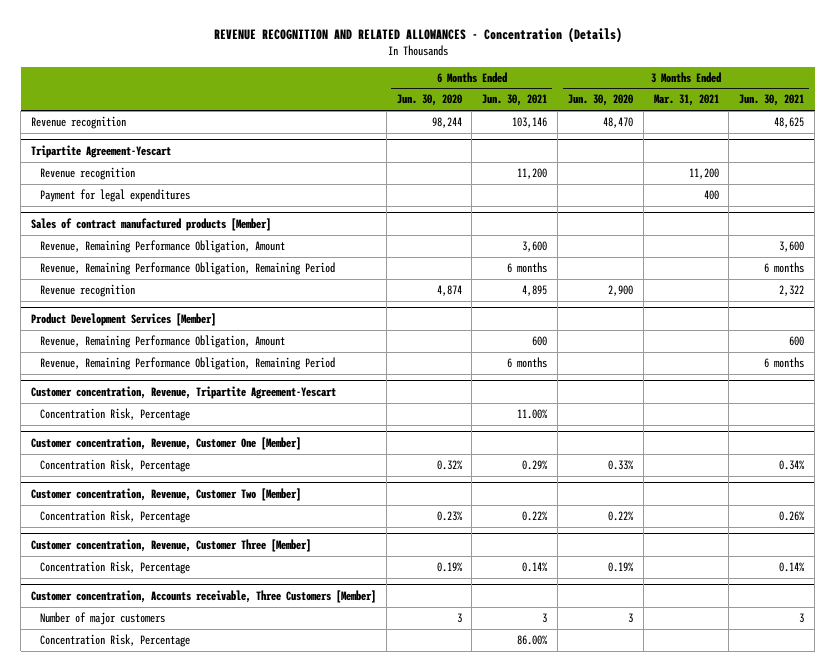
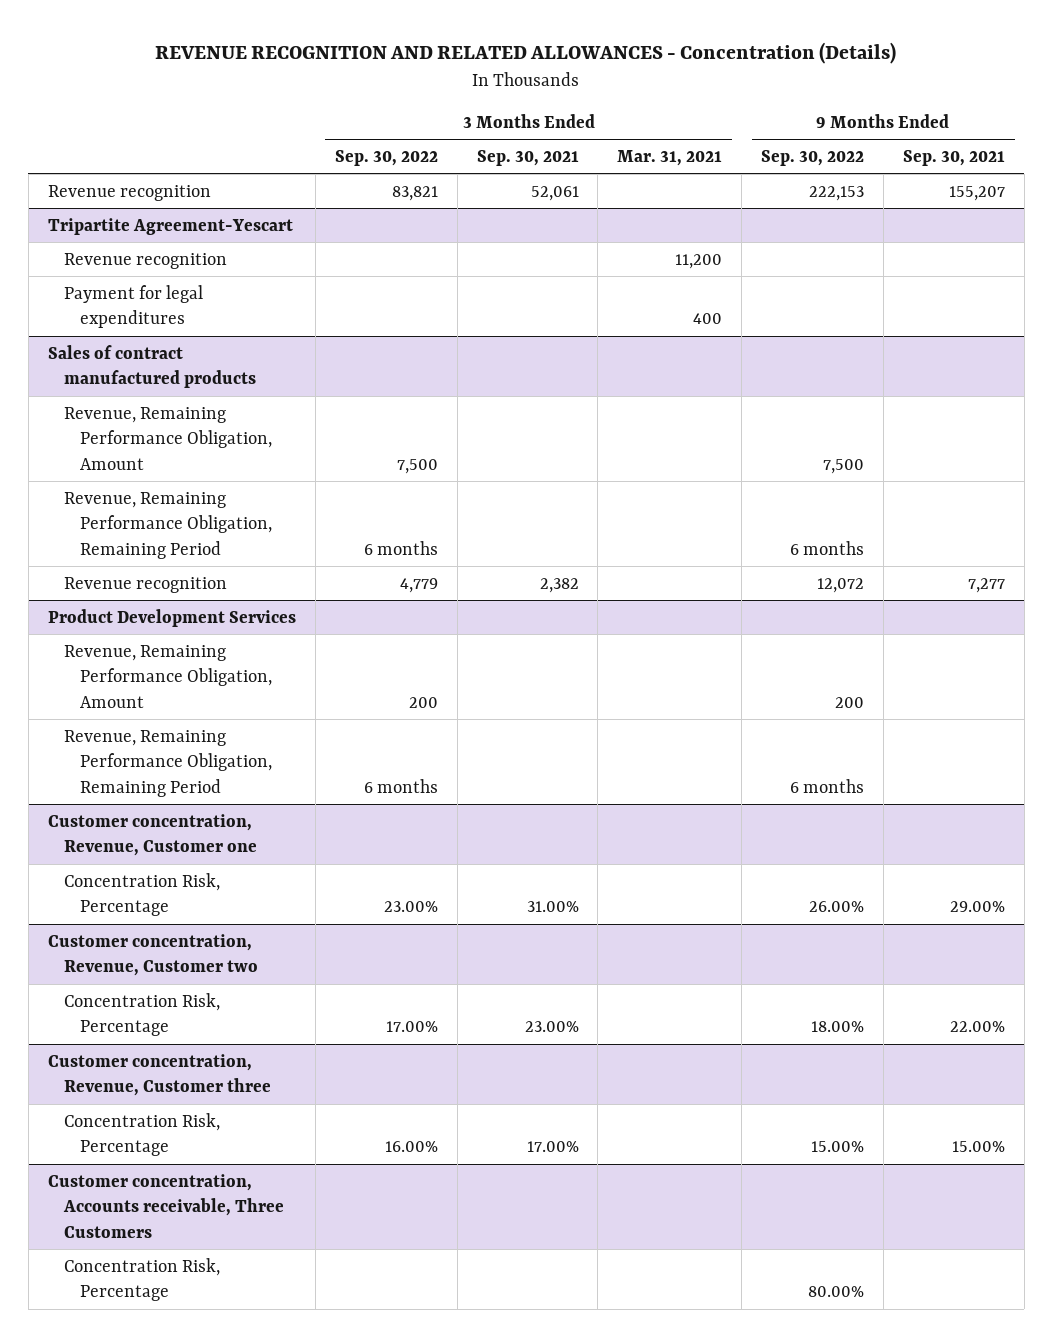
- | 6 Months Ended Jun. 30, 2020 | 6 Months Ended Jun. 30, 2021 | 3 Months Ended Jun. 30, 2020 | 3 Months Ended Mar. 31, 2021 | 3 Months Ended Jun. 30, 2021
+ | 3 Months Ended Sep. 30, 2022 | 3 Months Ended Sep. 30, 2021 | 3 Months Ended Mar. 31, 2021 | 9 Months Ended Sep. 30, 2022 | 9 Months Ended Sep. 30, 2021
- Sales of contract manufactured products [Member]
+ Sales of contract manufactured products
- Product Development Services [Member]
+ Product Development Services
- Customer concentration, Revenue, Tripartite Agreement-Yescart
- Concentration Risk, Percentage | | 11.00% | | |
- Customer concentration, Revenue, Customer One [Member]
+ Customer concentration, Revenue, Customer one
- Customer concentration, Revenue, Customer Two [Member]
+ Customer concentration, Revenue, Customer two
- Customer concentration, Revenue, Customer Three [Member]
+ Customer concentration, Revenue, Customer three
- Customer concentration, Accounts receivable, Three Customers [Member]
- Number of major customers | 3 | 3 | 3 | | 3
+ Customer concentration, Accounts receivable, Three Customers

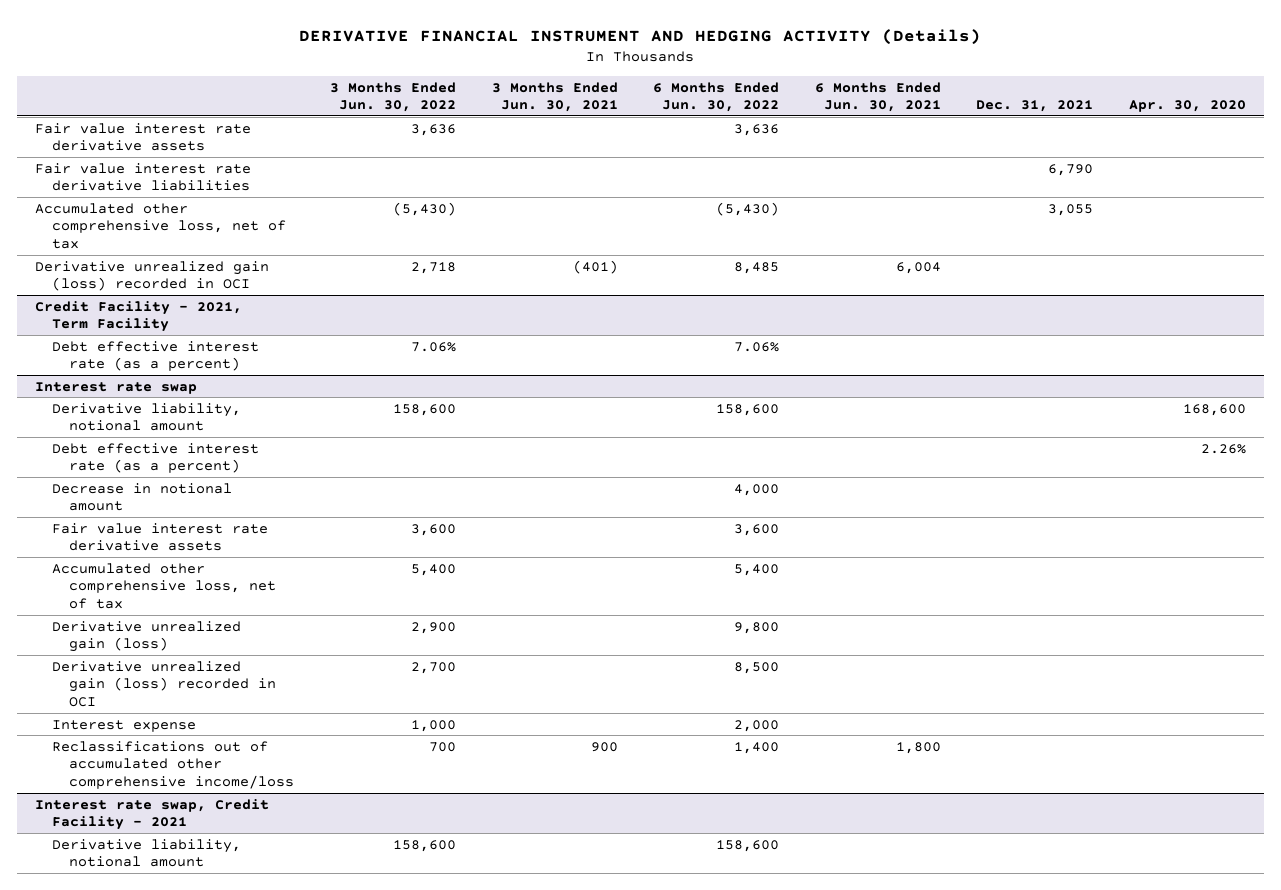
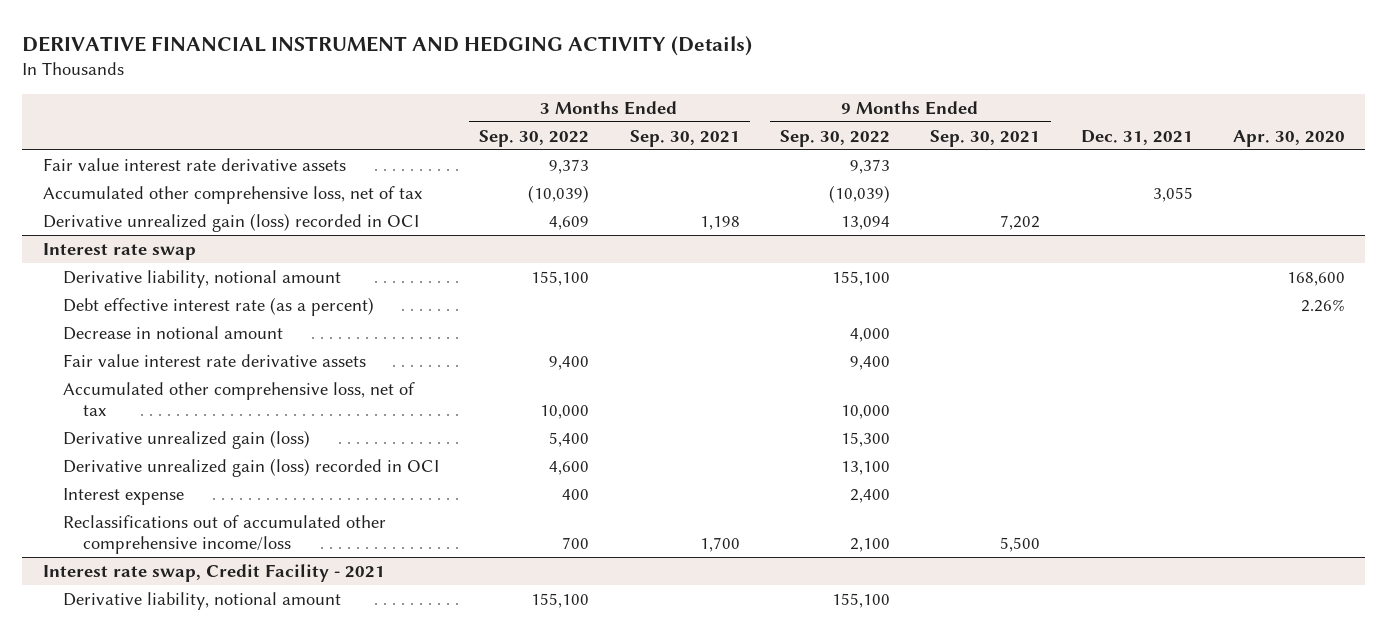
- | 3 Months Ended Jun. 30, 2022 | 3 Months Ended Jun. 30, 2021 | 6 Months Ended Jun. 30, 2022 | 6 Months Ended Jun. 30, 2021 | Dec. 31, 2021 | Apr. 30, 2020
+ | 3 Months Ended Sep. 30, 2022 | 3 Months Ended Sep. 30, 2021 | 9 Months Ended Sep. 30, 2022 | 9 Months Ended Sep. 30, 2021 | Dec. 31, 2021 | Apr. 30, 2020
- Fair value interest rate derivative liabilities | | | | | 6,790 |
- Credit Facility - 2021, Term Facility
- Debt effective interest rate (as a percent) | 7.06% | | 7.06% | | |

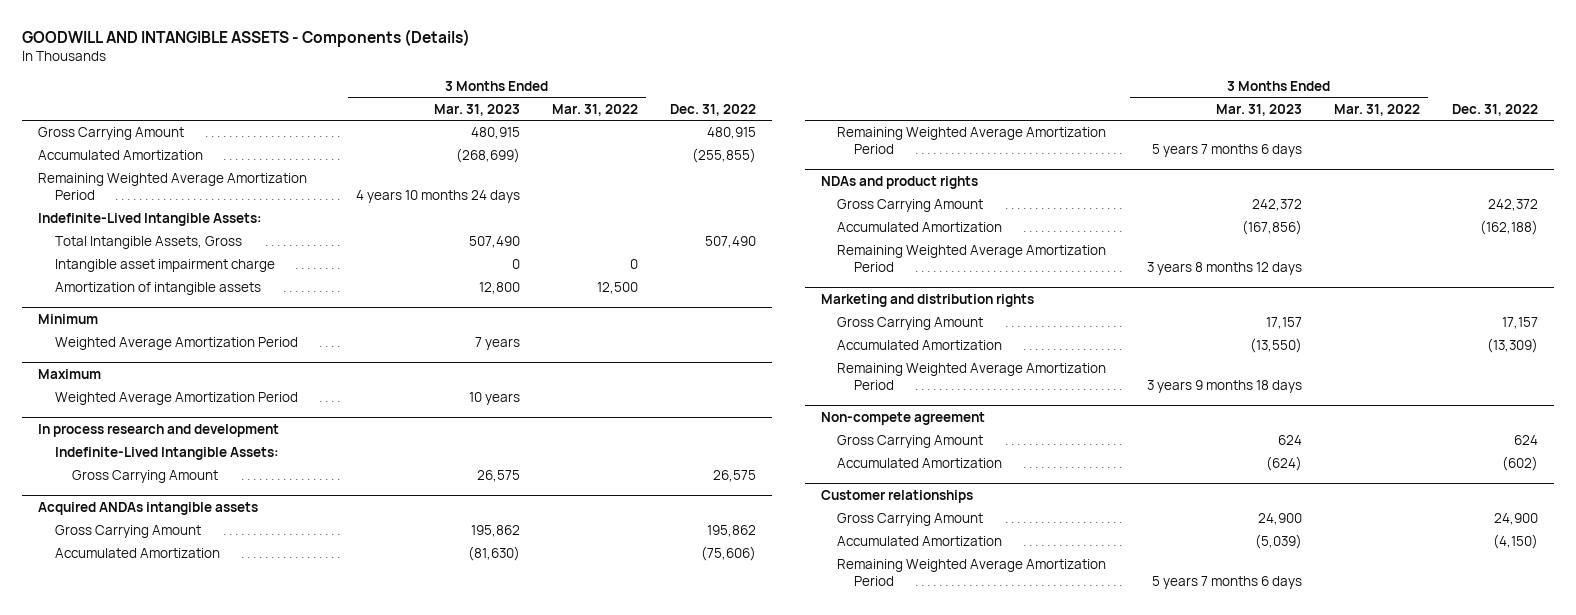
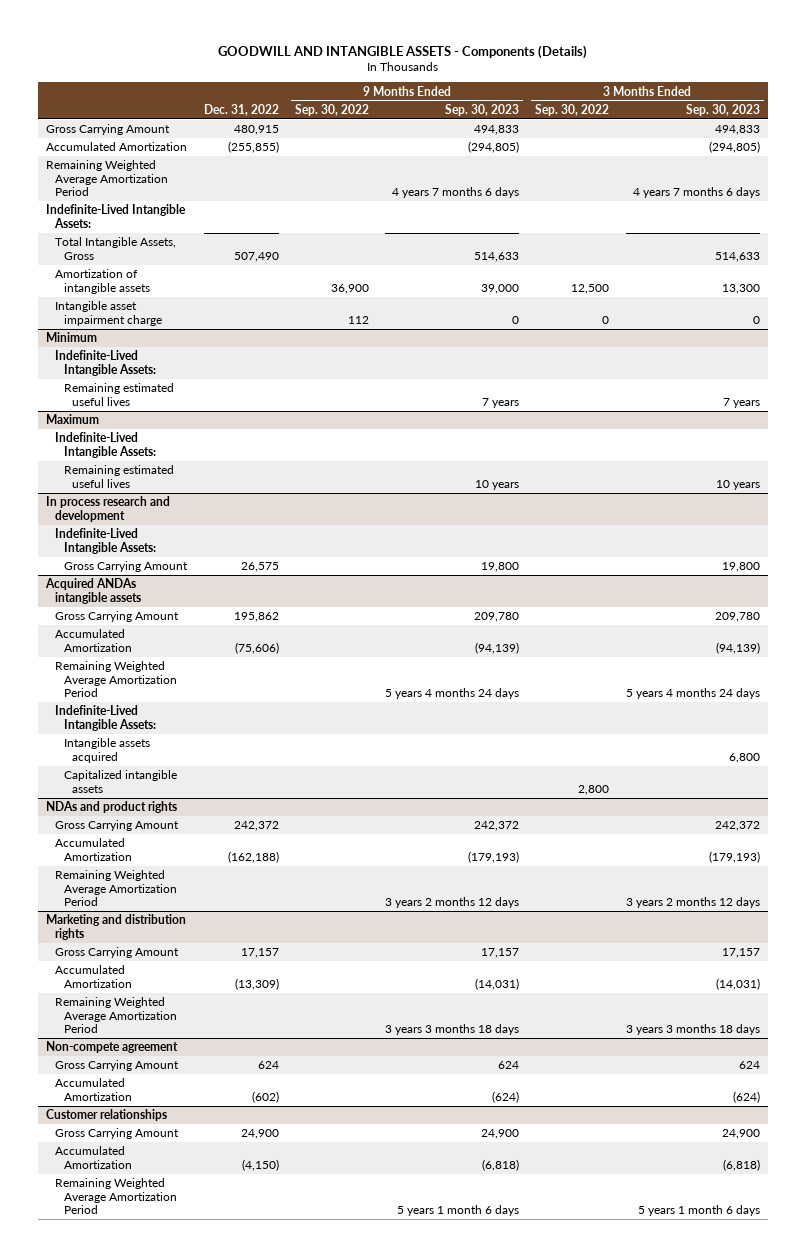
- | 3 Months Ended Mar. 31, 2023 | 3 Months Ended Mar. 31, 2022 | Dec. 31, 2022
+ | Dec. 31, 2022 | 9 Months Ended Sep. 30, 2022 | 9 Months Ended Sep. 30, 2023 | 3 Months Ended Sep. 30, 2022 | 3 Months Ended Sep. 30, 2023
moved down: Intangible asset impairment charge | | 112 | 0 | 0 | 0
@ Minimum
- Weighted Average Amortization Period | 7 years | |
+ Indefinite-Lived Intangible Assets:
+ Remaining estimated useful lives | | | 7 years | | 7 years
@ Maximum
- Weighted Average Amortization Period | 10 years | |
+ Indefinite-Lived Intangible Assets:
+ Remaining estimated useful lives | | | 10 years | | 10 years
@ Acquired ANDAs intangible assets
+ Indefinite-Lived Intangible Assets:
+ Intangible assets acquired | | | | | 6,800
+ Capitalized intangible assets | | | | 2,800 |

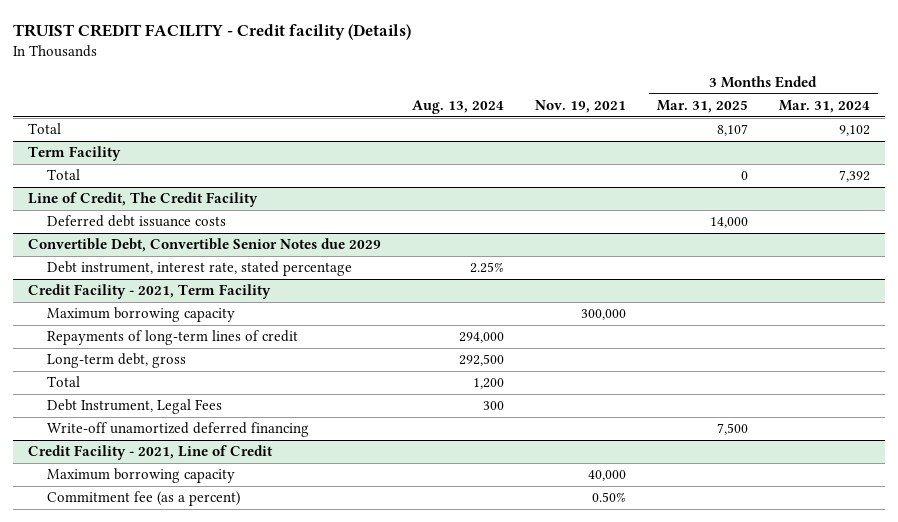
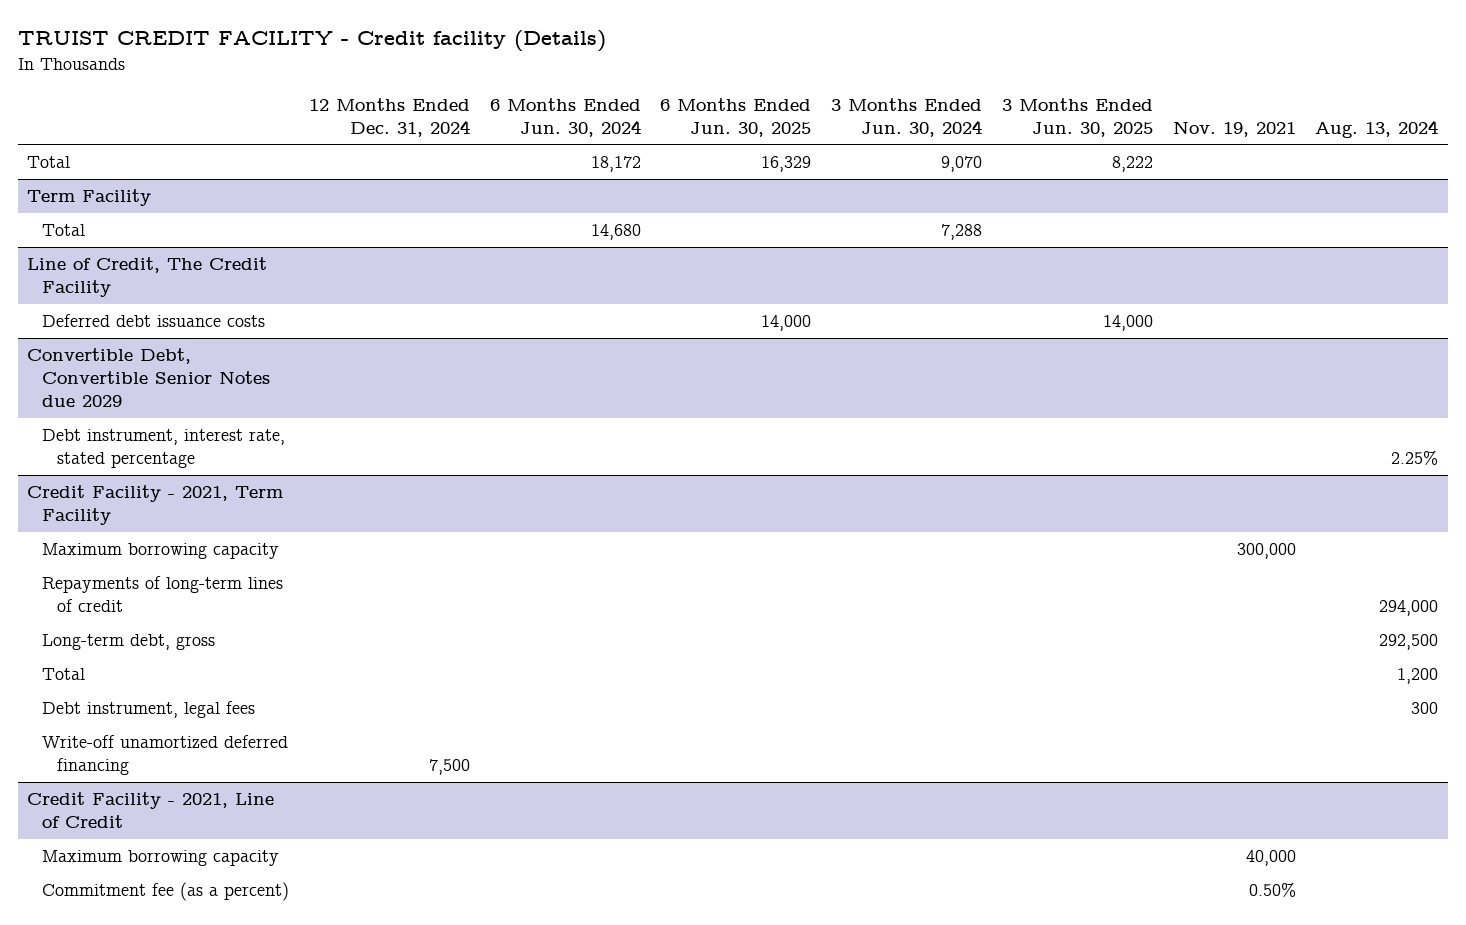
- | Aug. 13, 2024 | Nov. 19, 2021 | 3 Months Ended Mar. 31, 2025 | 3 Months Ended Mar. 31, 2024
+ | 12 Months Ended Dec. 31, 2024 | 6 Months Ended Jun. 30, 2024 | 6 Months Ended Jun. 30, 2025 | 3 Months Ended Jun. 30, 2024 | 3 Months Ended Jun. 30, 2025 | Nov. 19, 2021 | Aug. 13, 2024
@ Credit Facility - 2021, Term Facility
- Debt Instrument, Legal Fees | 300 | | |
+ Debt instrument, legal fees | | | | | | | 300

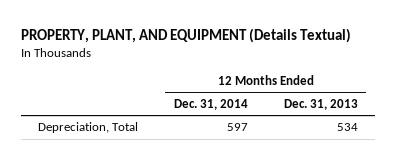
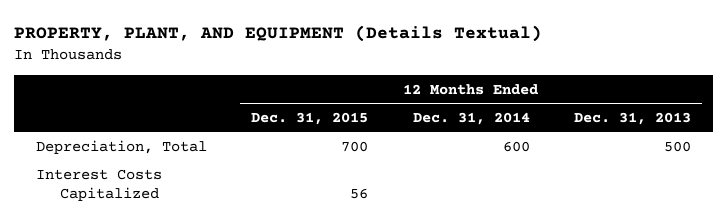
- | 12 Months Ended Dec. 31, 2014 | 12 Months Ended Dec. 31, 2013
+ | 12 Months Ended Dec. 31, 2015 | 12 Months Ended Dec. 31, 2014 | 12 Months Ended Dec. 31, 2013
- Depreciation, Total | 597 | 534
+ Depreciation, Total | 700 | 600 | 500
+ Interest Costs Capitalized | 56 | |

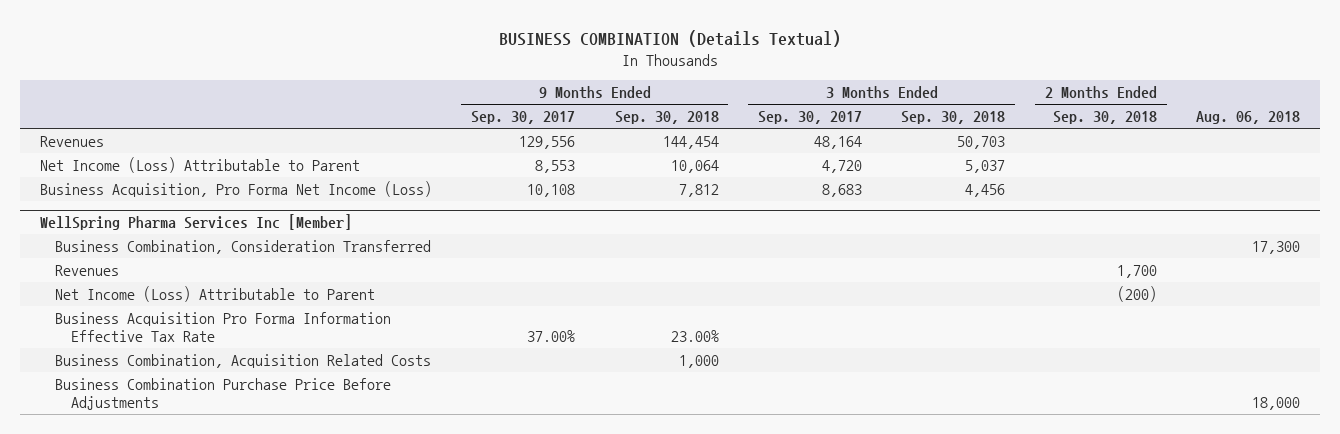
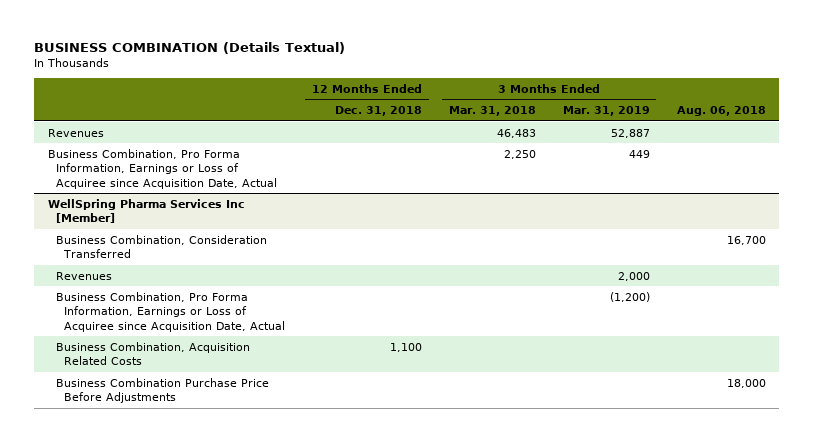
- | 9 Months Ended Sep. 30, 2017 | 9 Months Ended Sep. 30, 2018 | 3 Months Ended Sep. 30, 2017 | 3 Months Ended Sep. 30, 2018 | 2 Months Ended Sep. 30, 2018 | Aug. 06, 2018
+ | 12 Months Ended Dec. 31, 2018 | 3 Months Ended Mar. 31, 2018 | 3 Months Ended Mar. 31, 2019 | Aug. 06, 2018
- Net Income (Loss) Attributable to Parent | 8,553 | 10,064 | 4,720 | 5,037 | |
- Business Acquisition, Pro Forma Net Income (Loss) | 10,108 | 7,812 | 8,683 | 4,456 | |
+ Business Combination, Pro Forma Information, Earnings or Loss of Acquiree since Acquisition Date, Actual | | 2,250 | 449 |
@ WellSpring Pharma Services Inc [Member]
- Business Combination, Consideration Transferred | | | | | | 17,300
+ Business Combination, Consideration Transferred | | | | 16,700
- Net Income (Loss) Attributable to Parent | | | | | (200) |
- Business Acquisition Pro Forma Information Effective Tax Rate | 37.00% | 23.00% | | | |
+ Business Combination, Pro Forma Information, Earnings or Loss of Acquiree since Acquisition Date, Actual | | | (1,200) |

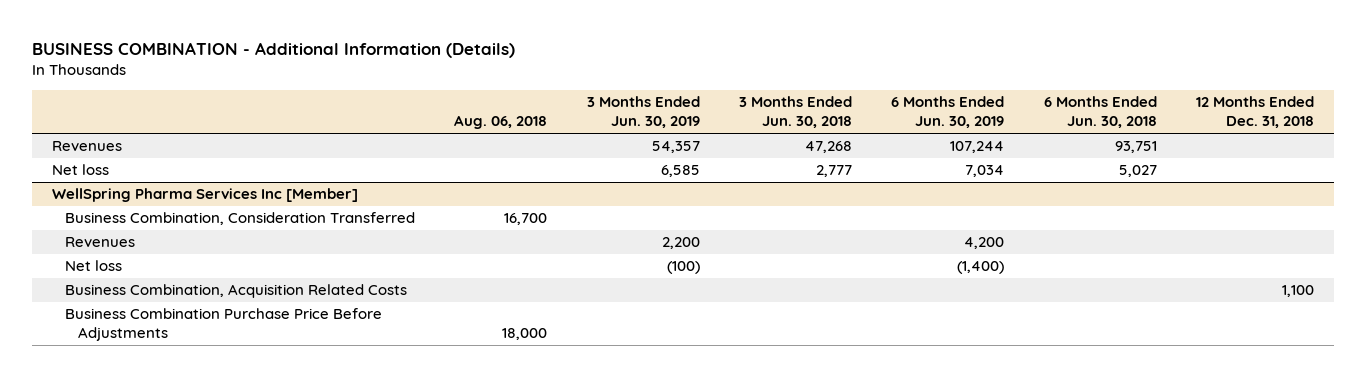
- BUSINESS COMBINATION (Details Textual)
+ BUSINESS COMBINATION - Additional Information (Details)
- | 12 Months Ended Dec. 31, 2018 | 3 Months Ended Mar. 31, 2018 | 3 Months Ended Mar. 31, 2019 | Aug. 06, 2018
+ | Aug. 06, 2018 | 3 Months Ended Jun. 30, 2019 | 3 Months Ended Jun. 30, 2018 | 6 Months Ended Jun. 30, 2019 | 6 Months Ended Jun. 30, 2018 | 12 Months Ended Dec. 31, 2018
- Business Combination, Pro Forma Information, Earnings or Loss of Acquiree since Acquisition Date, Actual | | 2,250 | 449 |
+ Net loss | | 6,585 | 2,777 | 7,034 | 5,027 |
@ WellSpring Pharma Services Inc [Member]
- Business Combination, Pro Forma Information, Earnings or Loss of Acquiree since Acquisition Date, Actual | | | (1,200) |
+ Net loss | | (100) | | (1,400) | |

